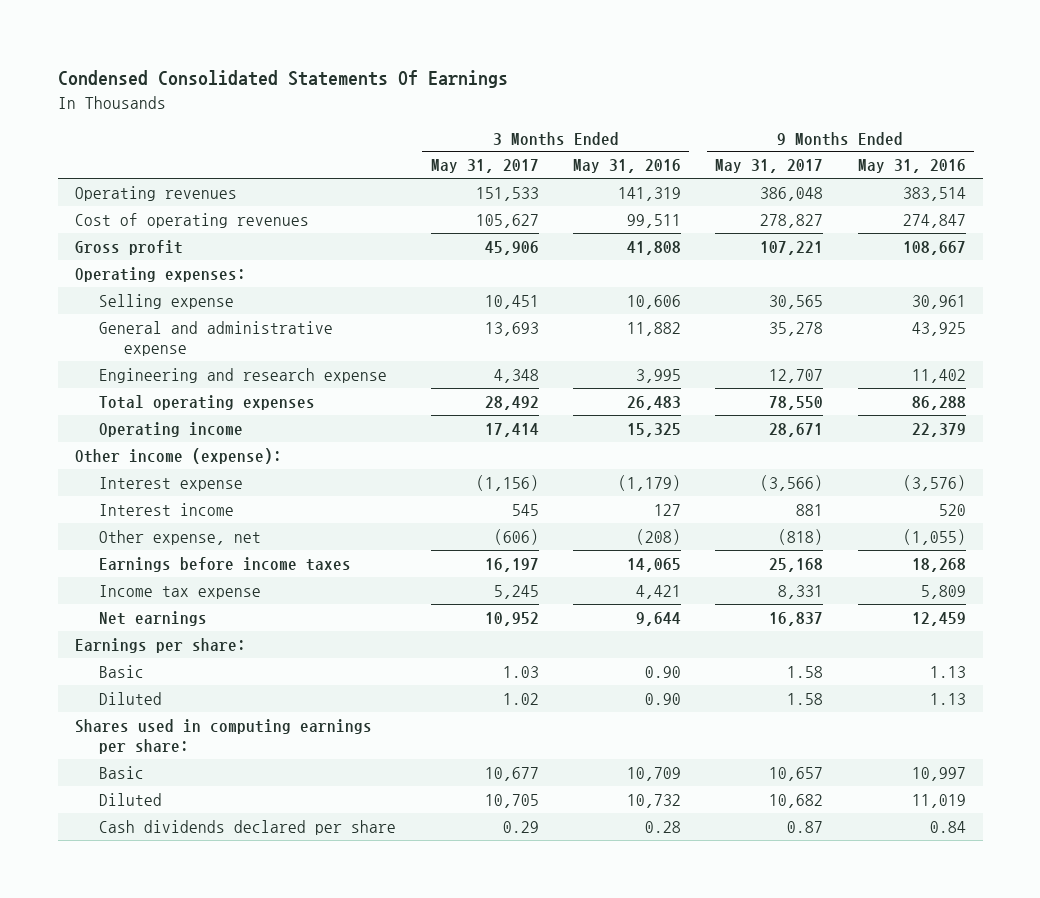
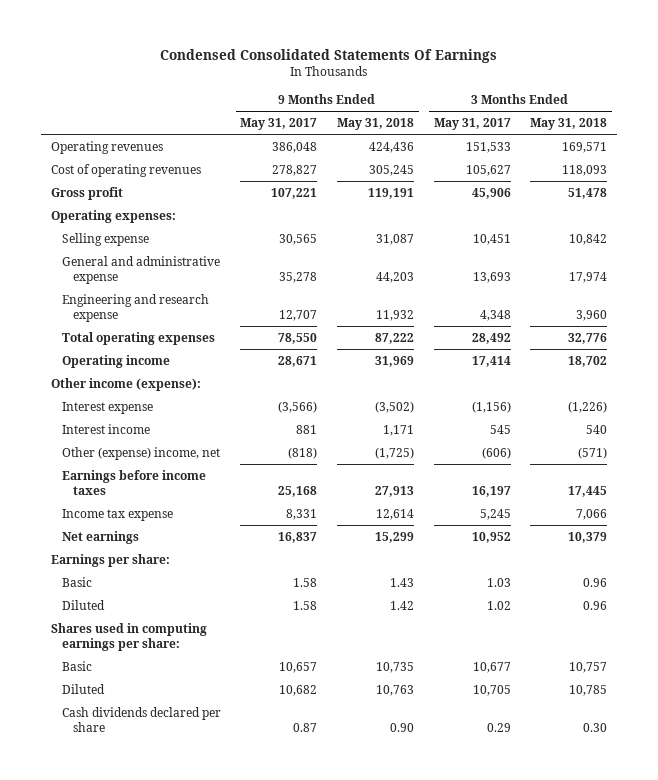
- | 3 Months Ended May 31, 2017 | 3 Months Ended May 31, 2016 | 9 Months Ended May 31, 2017 | 9 Months Ended May 31, 2016
+ | 9 Months Ended May 31, 2017 | 9 Months Ended May 31, 2018 | 3 Months Ended May 31, 2017 | 3 Months Ended May 31, 2018
- Other expense, net | (606) | (208) | (818) | (1,055)
+ Other (expense) income, net | (818) | (1,725) | (606) | (571)

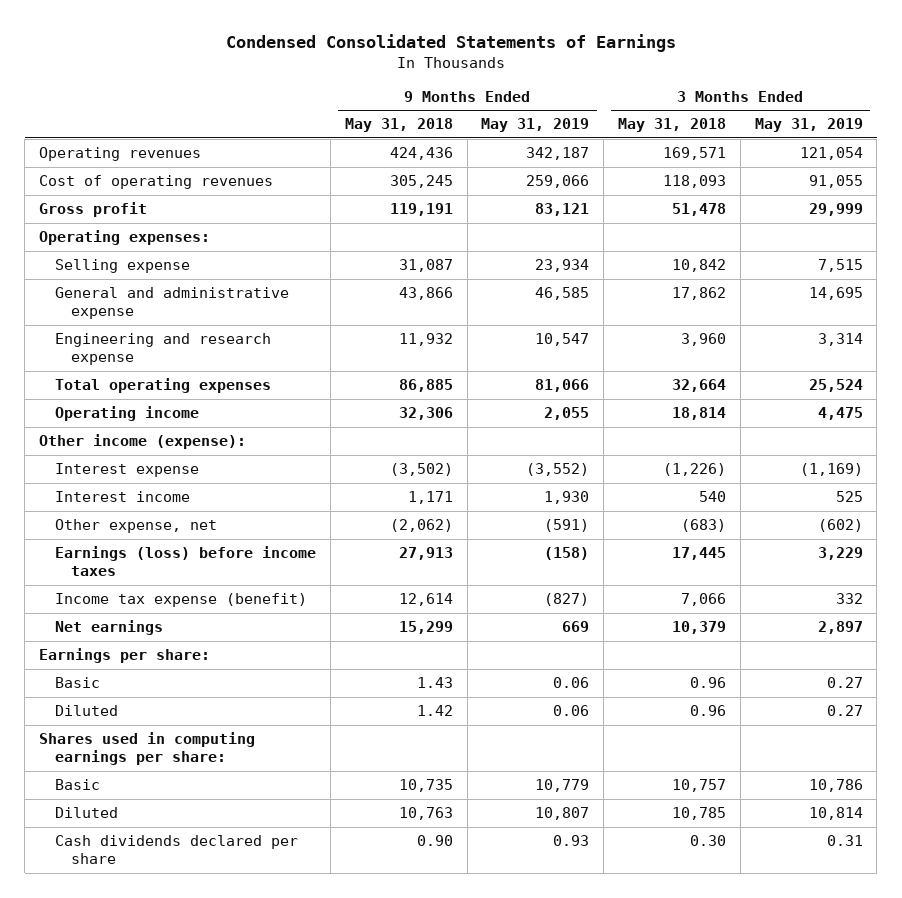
- Condensed Consolidated Statements Of Earnings
+ Condensed Consolidated Statements of Earnings
- | 9 Months Ended May 31, 2017 | 9 Months Ended May 31, 2018 | 3 Months Ended May 31, 2017 | 3 Months Ended May 31, 2018
+ | 9 Months Ended May 31, 2018 | 9 Months Ended May 31, 2019 | 3 Months Ended May 31, 2018 | 3 Months Ended May 31, 2019
- General and administrative expense | 35,278 | 44,203 | 13,693 | 17,974
+ General and administrative expense | 43,866 | 46,585 | 17,862 | 14,695
- Total operating expenses | 78,550 | 87,222 | 28,492 | 32,776
- Operating income | 28,671 | 31,969 | 17,414 | 18,702
+ Total operating expenses | 86,885 | 81,066 | 32,664 | 25,524
+ Operating income | 32,306 | 2,055 | 18,814 | 4,475
- Other (expense) income, net | (818) | (1,725) | (606) | (571)
- Earnings before income taxes | 25,168 | 27,913 | 16,197 | 17,445
- Income tax expense | 8,331 | 12,614 | 5,245 | 7,066
+ Other expense, net | (2,062) | (591) | (683) | (602)
+ Earnings (loss) before income taxes | 27,913 | (158) | 17,445 | 3,229
+ Income tax expense (benefit) | 12,614 | (827) | 7,066 | 332

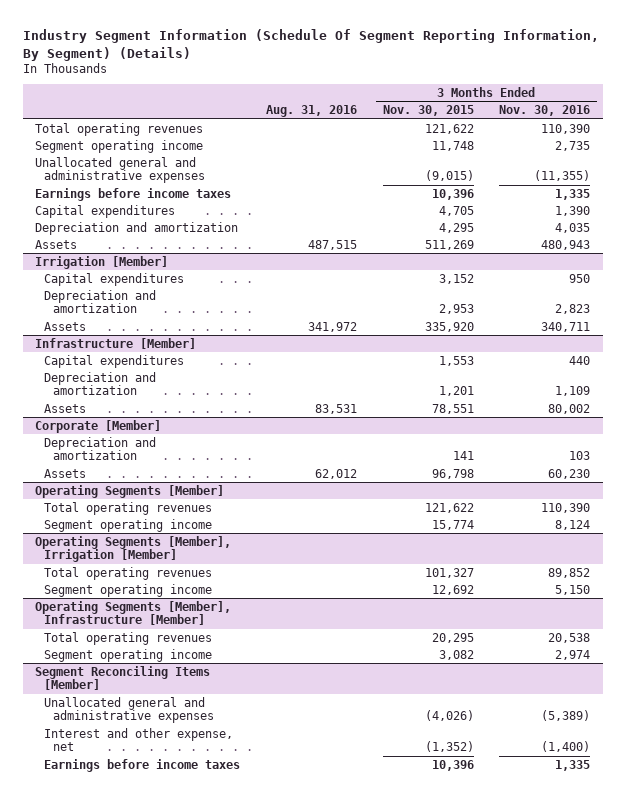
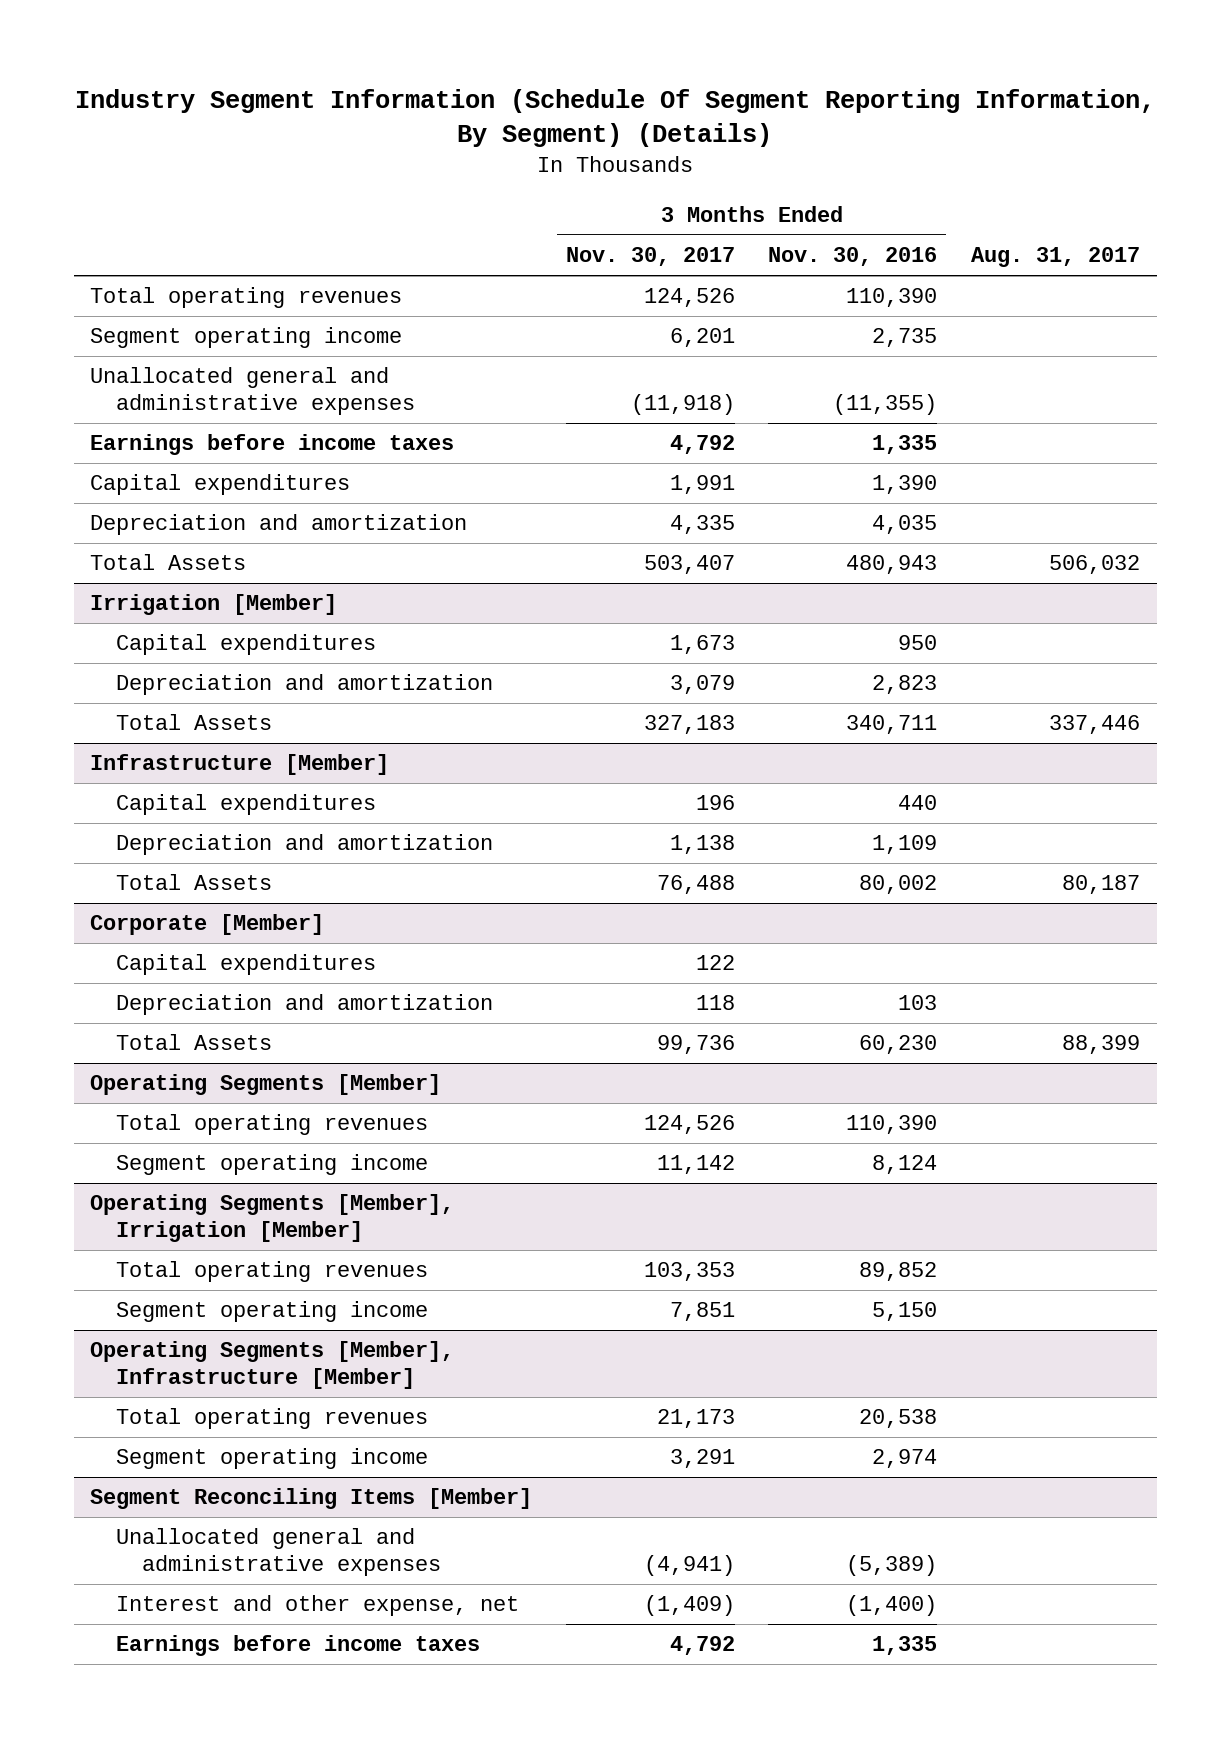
- | Aug. 31, 2016 | 3 Months Ended Nov. 30, 2015 | 3 Months Ended Nov. 30, 2016
+ | 3 Months Ended Nov. 30, 2017 | 3 Months Ended Nov. 30, 2016 | Aug. 31, 2017
- Assets | 487,515 | 511,269 | 480,943
+ Total Assets | 503,407 | 480,943 | 506,032
@ Irrigation [Member]
- Assets | 341,972 | 335,920 | 340,711
+ Total Assets | 327,183 | 340,711 | 337,446
@ Infrastructure [Member]
- Assets | 83,531 | 78,551 | 80,002
+ Total Assets | 76,488 | 80,002 | 80,187
@ Corporate [Member]
+ Capital expenditures | 122 | |
- Assets | 62,012 | 96,798 | 60,230
+ Total Assets | 99,736 | 60,230 | 88,399

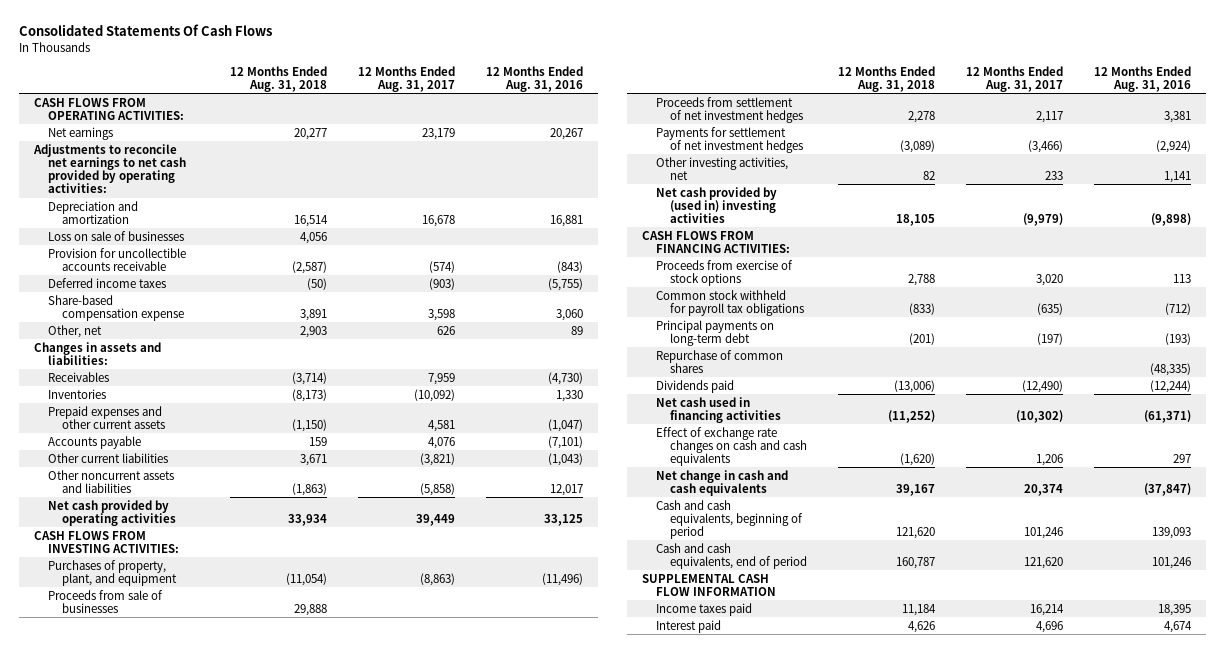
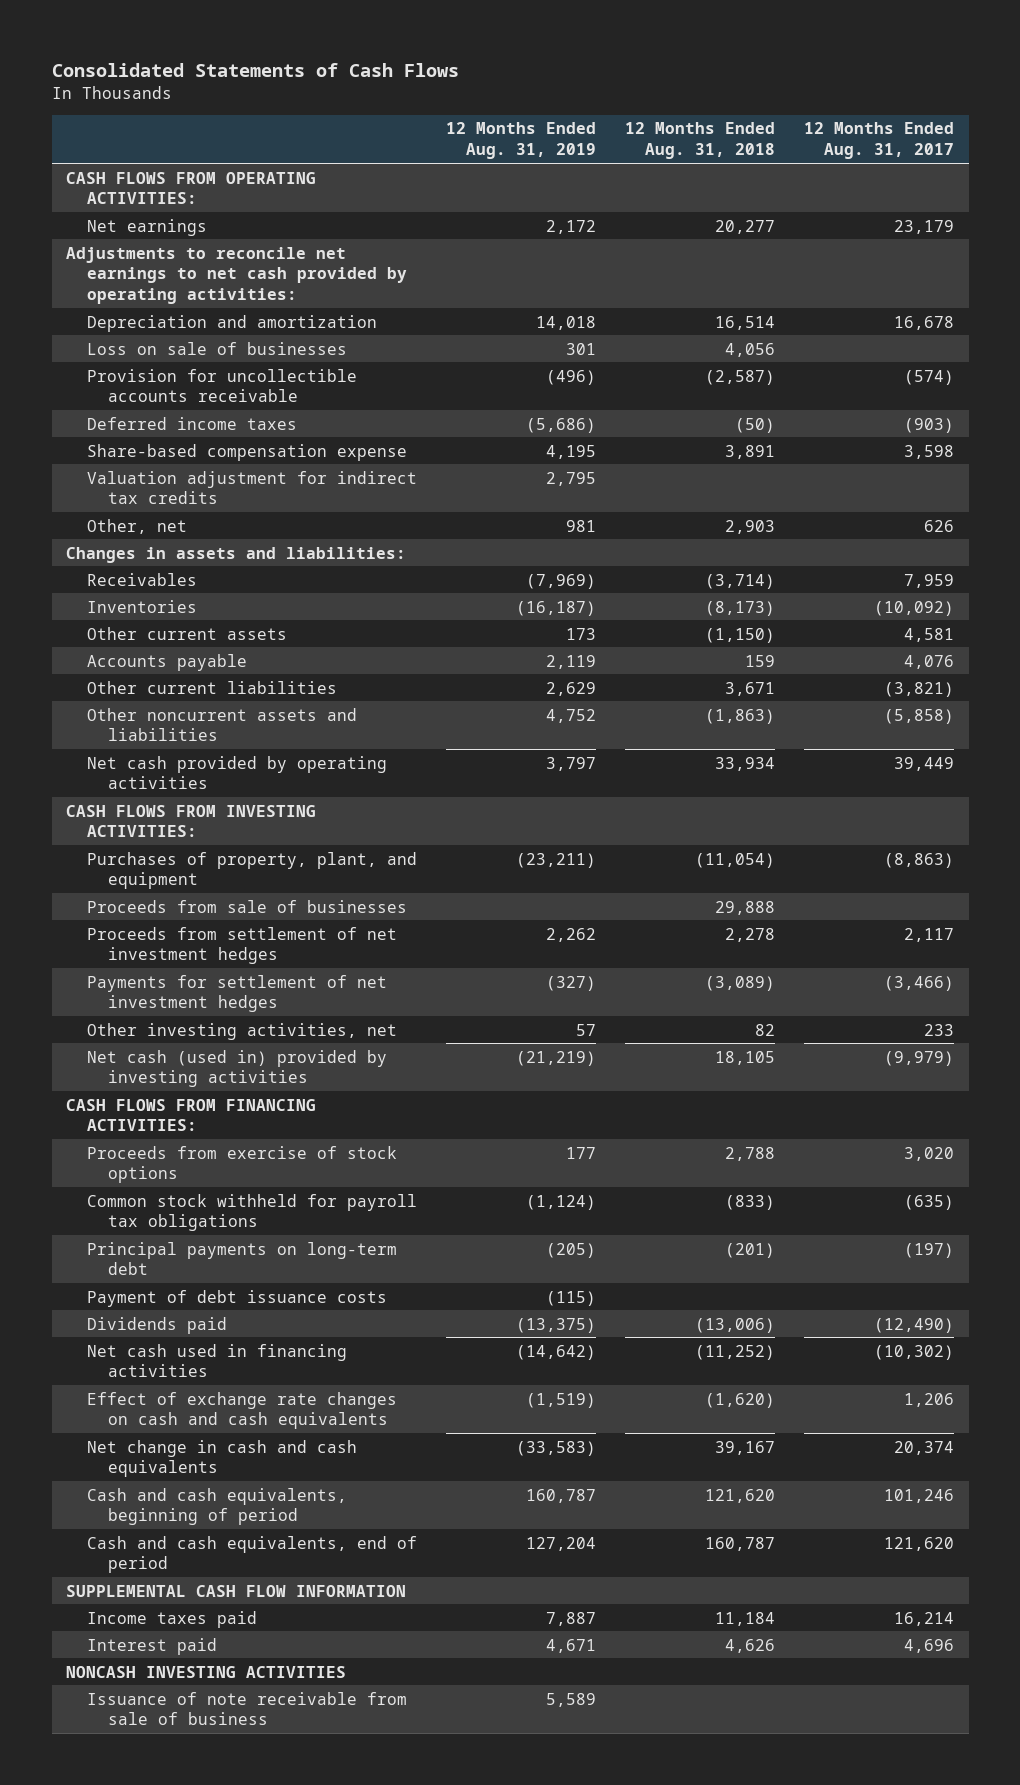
- Consolidated Statements Of Cash Flows
+ Consolidated Statements of Cash Flows
- | 12 Months Ended Aug. 31, 2018 | 12 Months Ended Aug. 31, 2017 | 12 Months Ended Aug. 31, 2016
+ | 12 Months Ended Aug. 31, 2019 | 12 Months Ended Aug. 31, 2018 | 12 Months Ended Aug. 31, 2017
+ Valuation adjustment for indirect tax credits | 2,795 | |
- Prepaid expenses and other current assets | (1,150) | 4,581 | (1,047)
+ Other current assets | 173 | (1,150) | 4,581
- Net cash provided by (used in) investing activities | 18,105 | (9,979) | (9,898)
+ Net cash (used in) provided by investing activities | (21,219) | 18,105 | (9,979)
- Repurchase of common shares | | | (48,335)
+ Payment of debt issuance costs | (115) | |
+ NONCASH INVESTING ACTIVITIES
+ Issuance of note receivable from sale of business | 5,589 | |

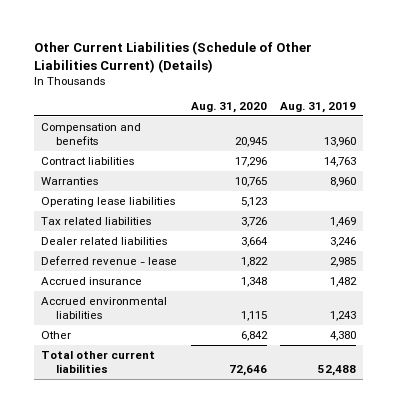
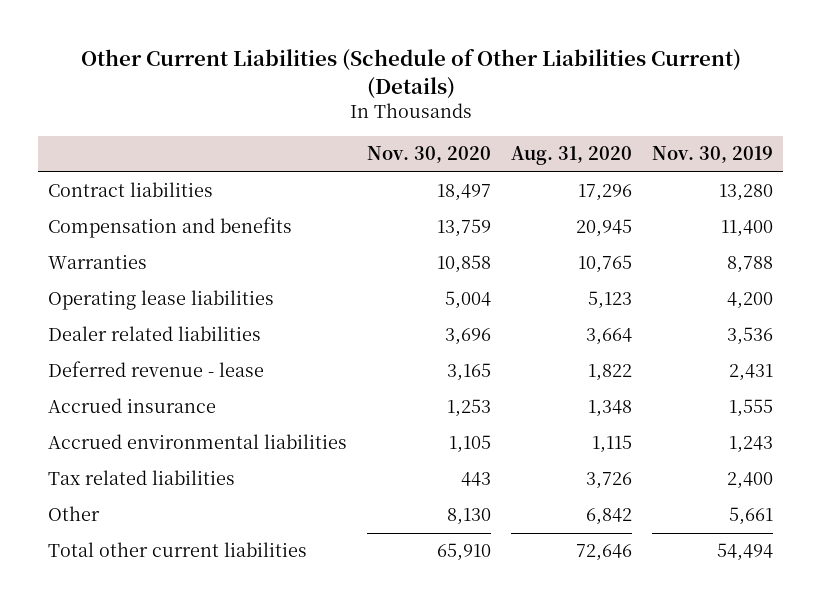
- | Aug. 31, 2020 | Aug. 31, 2019
+ | Nov. 30, 2020 | Aug. 31, 2020 | Nov. 30, 2019
moved down: Compensation and benefits | 13,759 | 20,945 | 11,400
moved down: Tax related liabilities | 443 | 3,726 | 2,400

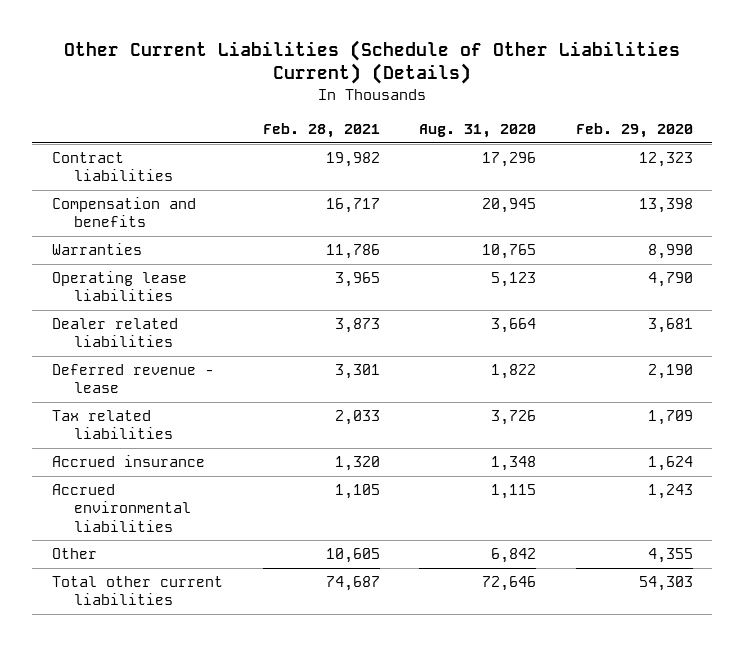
- | Nov. 30, 2020 | Aug. 31, 2020 | Nov. 30, 2019
+ | Feb. 28, 2021 | Aug. 31, 2020 | Feb. 29, 2020
moved up: Tax related liabilities | 2,033 | 3,726 | 1,709

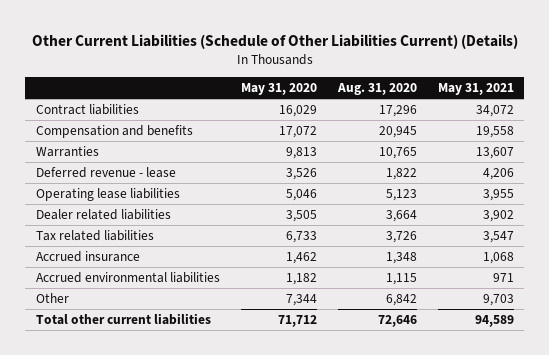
- | Feb. 28, 2021 | Aug. 31, 2020 | Feb. 29, 2020
+ | May 31, 2020 | Aug. 31, 2020 | May 31, 2021
moved up: Deferred revenue - lease | 3,526 | 1,822 | 4,206

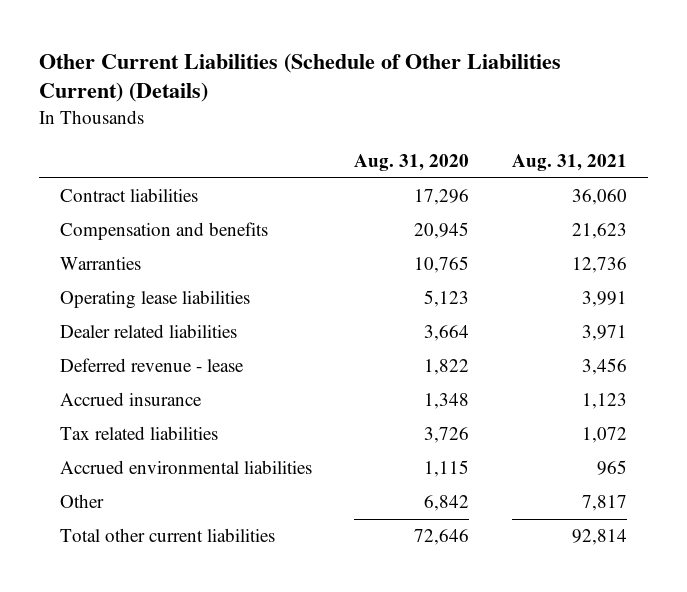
- | May 31, 2020 | Aug. 31, 2020 | May 31, 2021
+ | Aug. 31, 2020 | Aug. 31, 2021
moved down: Deferred revenue - lease | 1,822 | 3,456
moved down: Tax related liabilities | 3,726 | 1,072

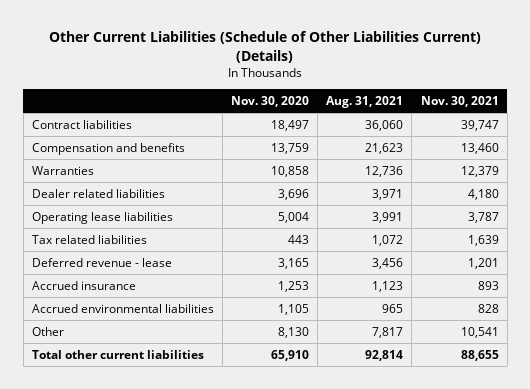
- | Aug. 31, 2020 | Aug. 31, 2021
+ | Nov. 30, 2020 | Aug. 31, 2021 | Nov. 30, 2021
moved down: Operating lease liabilities | 5,004 | 3,991 | 3,787
moved up: Tax related liabilities | 443 | 1,072 | 1,639

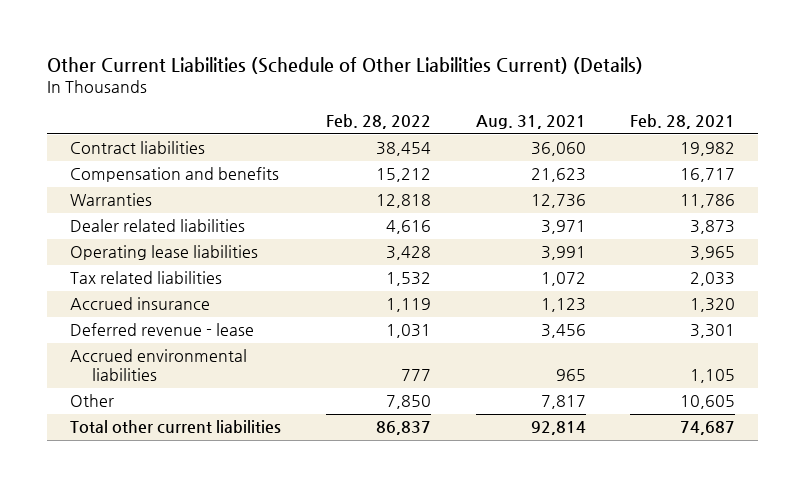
- | Nov. 30, 2020 | Aug. 31, 2021 | Nov. 30, 2021
+ | Feb. 28, 2022 | Aug. 31, 2021 | Feb. 28, 2021
moved down: Deferred revenue - lease | 1,031 | 3,456 | 3,301

